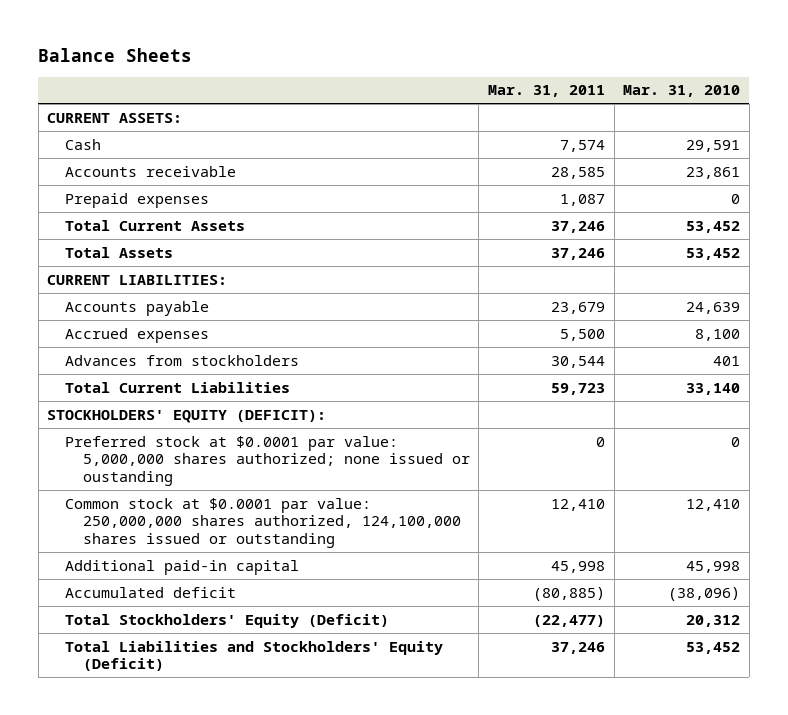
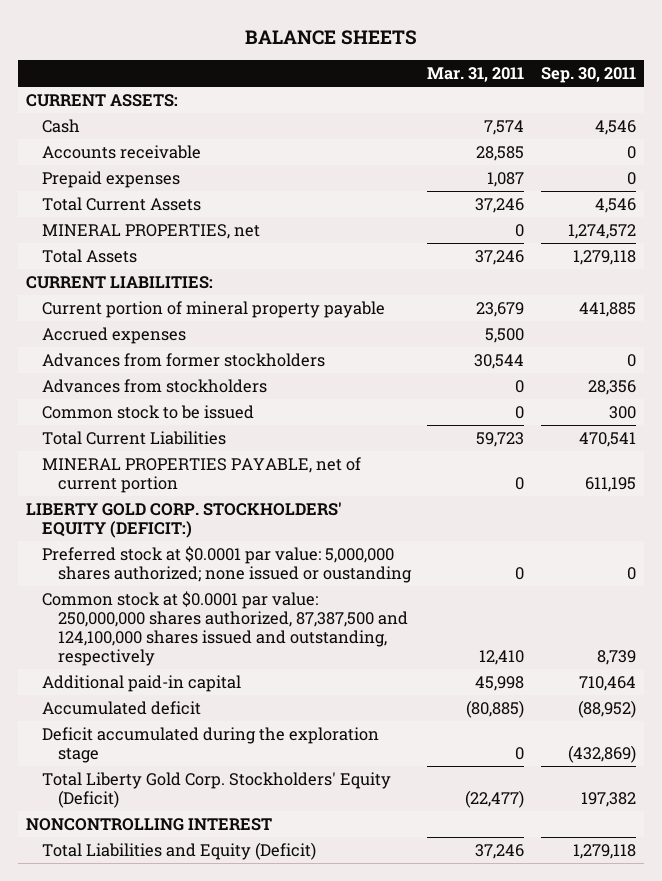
- Balance Sheets
+ BALANCE SHEETS
- | Mar. 31, 2011 | Mar. 31, 2010
+ | Mar. 31, 2011 | Sep. 30, 2011
+ MINERAL PROPERTIES, net | 0 | 1,274,572
- Accounts payable | 23,679 | 24,639
+ Current portion of mineral property payable | 23,679 | 441,885
- Advances from stockholders | 30,544 | 401
+ Advances from former stockholders | 30,544 | 0
+ Advances from stockholders | 0 | 28,356
+ Common stock to be issued | 0 | 300
- STOCKHOLDERS' EQUITY (DEFICIT):
+ MINERAL PROPERTIES PAYABLE, net of current portion | 0 | 611,195
+ LIBERTY GOLD CORP. STOCKHOLDERS' EQUITY (DEFICIT:)
- Common stock at $0.0001 par value: 250,000,000 shares authorized, 124,100,000 shares issued or outstanding | 12,410 | 12,410
+ Common stock at $0.0001 par value: 250,000,000 shares authorized, 87,387,500 and 124,100,000 shares issued and outstanding, respectively | 12,410 | 8,739
- Total Stockholders' Equity (Deficit) | (22,477) | 20,312
- Total Liabilities and Stockholders' Equity (Deficit) | 37,246 | 53,452
+ Deficit accumulated during the exploration stage | 0 | (432,869)
+ Total Liberty Gold Corp. Stockholders' Equity (Deficit) | (22,477) | 197,382
+ NONCONTROLLING INTEREST
+ Total Liabilities and Equity (Deficit) | 37,246 | 1,279,118

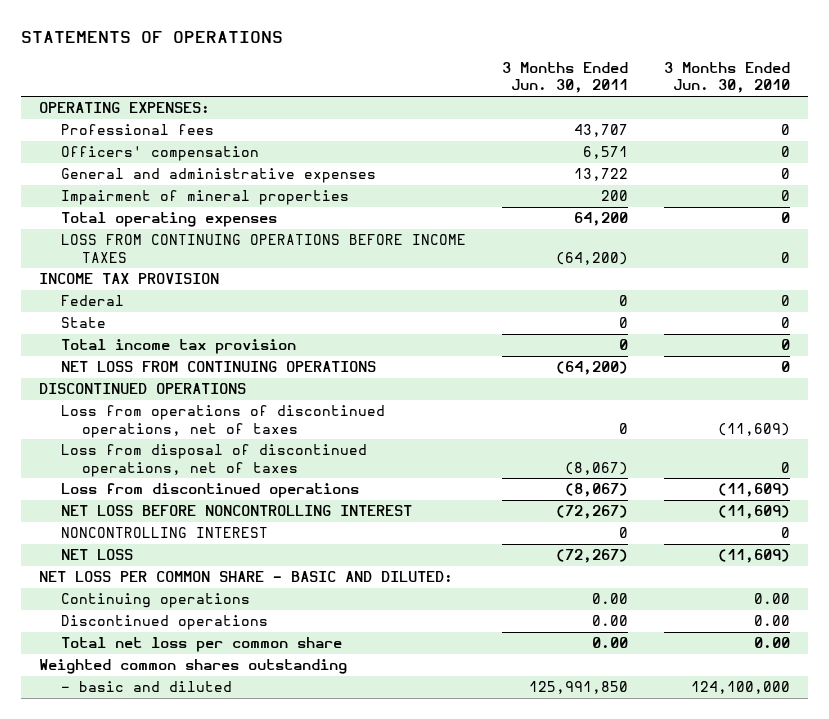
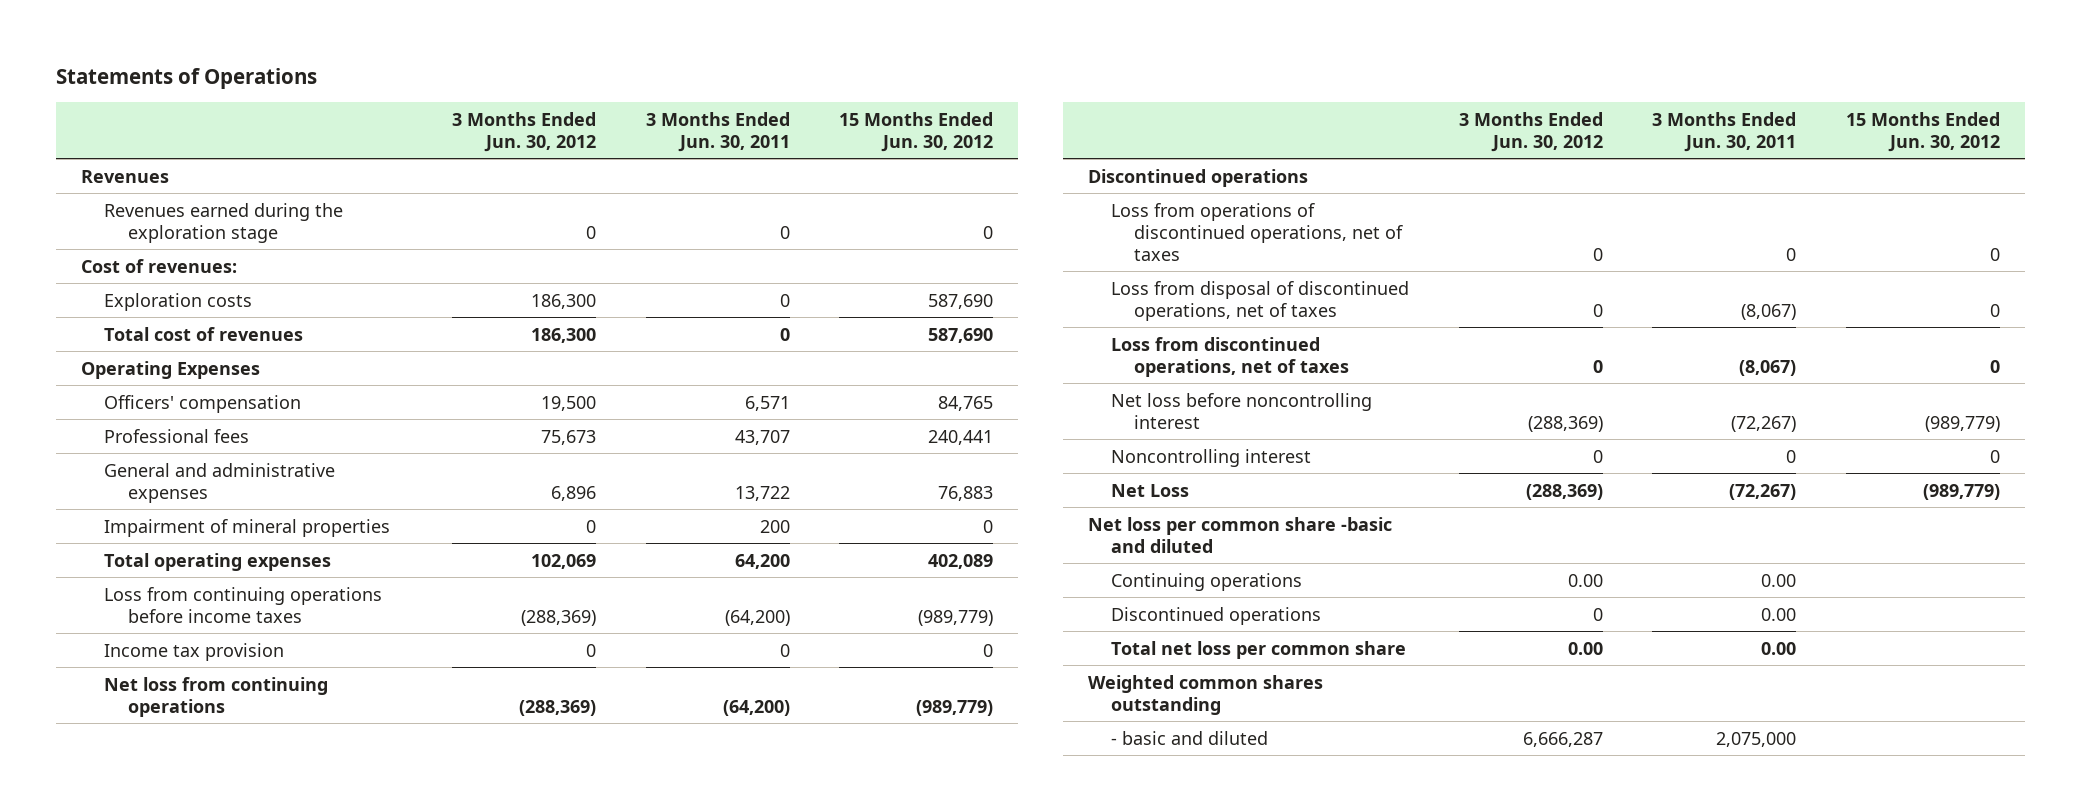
- STATEMENTS OF OPERATIONS
+ Statements of Operations
- | 3 Months Ended Jun. 30, 2011 | 3 Months Ended Jun. 30, 2010
+ | 3 Months Ended Jun. 30, 2012 | 3 Months Ended Jun. 30, 2011 | 15 Months Ended Jun. 30, 2012
- OPERATING EXPENSES:
+ Revenues
+ Revenues earned during the exploration stage | 0 | 0 | 0
+ Cost of revenues:
+ Exploration costs | 186,300 | 0 | 587,690
+ Total cost of revenues | 186,300 | 0 | 587,690
+ Operating Expenses
moved down: Professional fees | 75,673 | 43,707 | 240,441
- LOSS FROM CONTINUING OPERATIONS BEFORE INCOME TAXES | (64,200) | 0
- INCOME TAX PROVISION
- Federal | 0 | 0
- State | 0 | 0
- Total income tax provision | 0 | 0
- NET LOSS FROM CONTINUING OPERATIONS | (64,200) | 0
- DISCONTINUED OPERATIONS
+ Loss from continuing operations before income taxes | (288,369) | (64,200) | (989,779)
+ Income tax provision | 0 | 0 | 0
+ Net loss from continuing operations | (288,369) | (64,200) | (989,779)
+ Discontinued operations
- Loss from discontinued operations | (8,067) | (11,609)
- NET LOSS BEFORE NONCONTROLLING INTEREST | (72,267) | (11,609)
- NONCONTROLLING INTEREST | 0 | 0
- NET LOSS | (72,267) | (11,609)
- NET LOSS PER COMMON SHARE - BASIC AND DILUTED:
+ Loss from discontinued operations, net of taxes | 0 | (8,067) | 0
+ Net loss before noncontrolling interest | (288,369) | (72,267) | (989,779)
+ Noncontrolling interest | 0 | 0 | 0
+ Net Loss | (288,369) | (72,267) | (989,779)
+ Net loss per common share -basic and diluted
- - basic and diluted | 125,991,850 | 124,100,000
+ - basic and diluted | 6,666,287 | 2,075,000 |

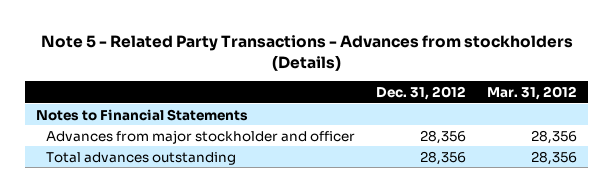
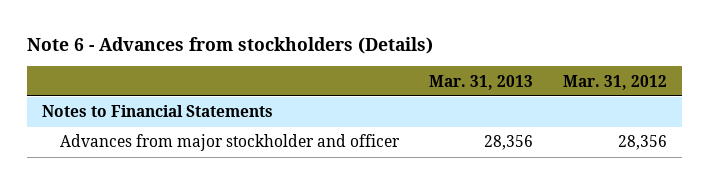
- Note 5 - Related Party Transactions - Advances from stockholders (Details)
+ Note 6 - Advances from stockholders (Details)
- | Dec. 31, 2012 | Mar. 31, 2012
+ | Mar. 31, 2013 | Mar. 31, 2012
- Total advances outstanding | 28,356 | 28,356

